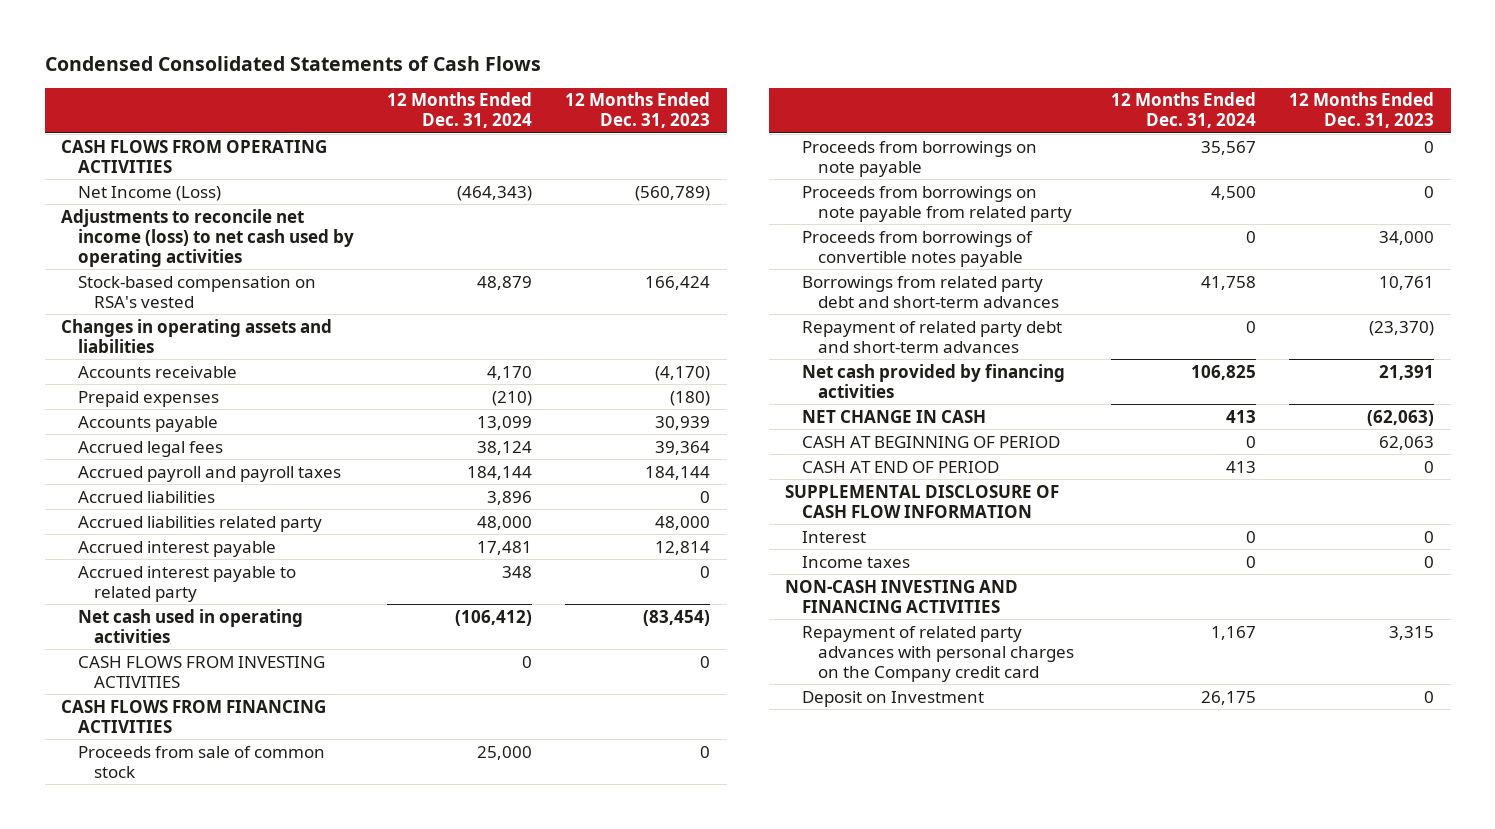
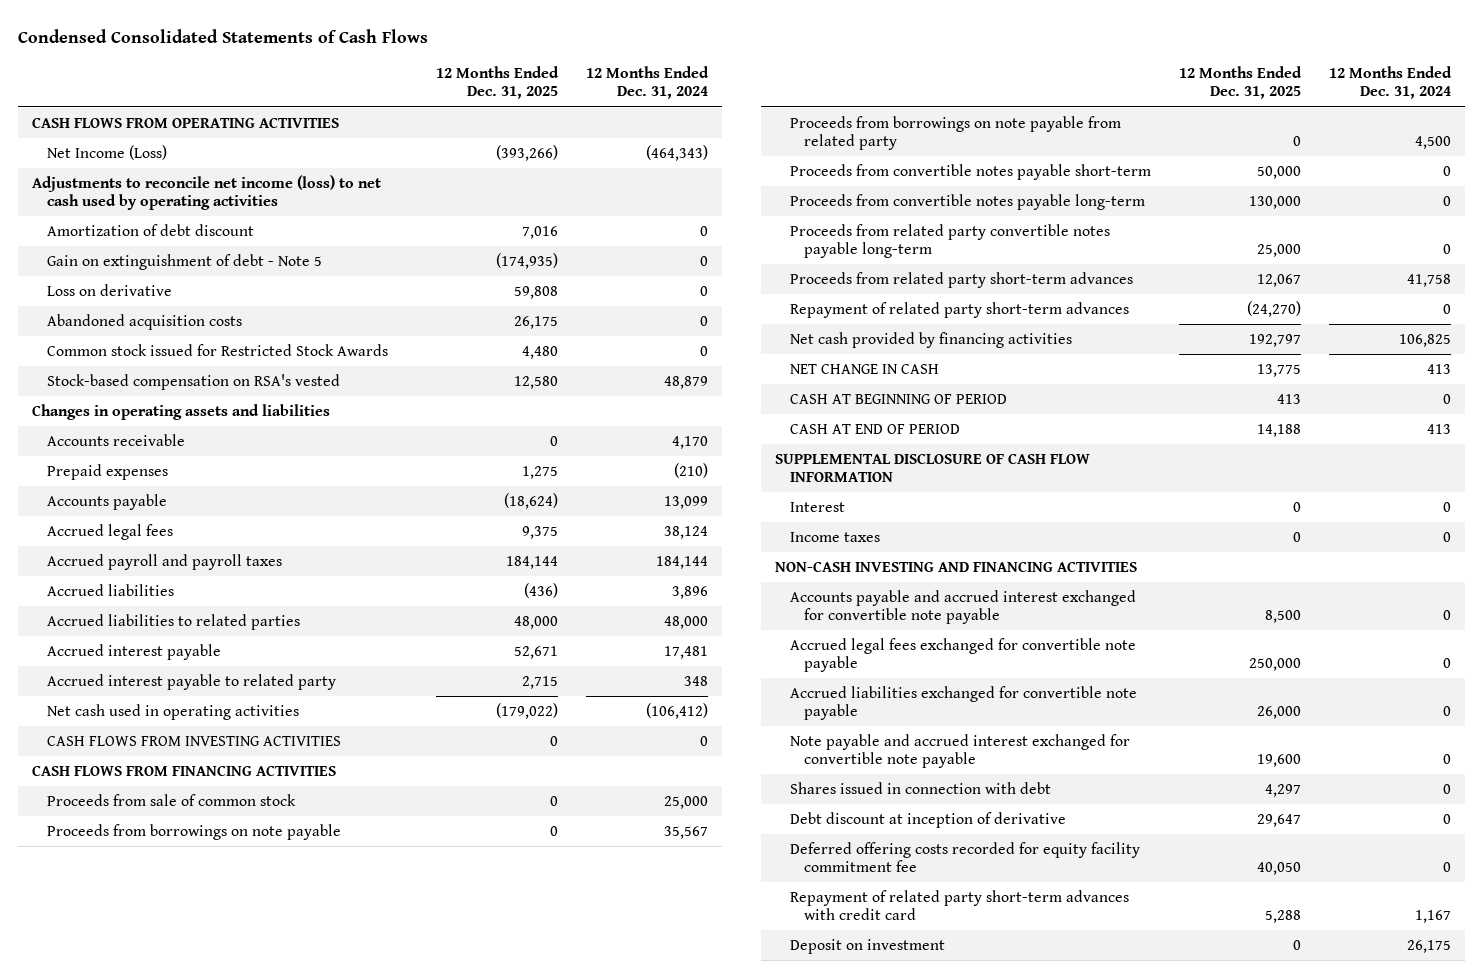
- | 12 Months Ended Dec. 31, 2024 | 12 Months Ended Dec. 31, 2023
+ | 12 Months Ended Dec. 31, 2025 | 12 Months Ended Dec. 31, 2024
+ Amortization of debt discount | 7,016 | 0
+ Gain on extinguishment of debt - Note 5 | (174,935) | 0
+ Loss on derivative | 59,808 | 0
+ Abandoned acquisition costs | 26,175 | 0
+ Common stock issued for Restricted Stock Awards | 4,480 | 0
- Accrued liabilities related party | 48,000 | 48,000
+ Accrued liabilities to related parties | 48,000 | 48,000
- Proceeds from borrowings of convertible notes payable | 0 | 34,000
- Borrowings from related party debt and short-term advances | 41,758 | 10,761
- Repayment of related party debt and short-term advances | 0 | (23,370)
+ Proceeds from convertible notes payable short-term | 50,000 | 0
+ Proceeds from convertible notes payable long-term | 130,000 | 0
+ Proceeds from related party convertible notes payable long-term | 25,000 | 0
+ Proceeds from related party short-term advances | 12,067 | 41,758
+ Repayment of related party short-term advances | (24,270) | 0
- Repayment of related party advances with personal charges on the Company credit card | 1,167 | 3,315
- Deposit on Investment | 26,175 | 0
+ Accounts payable and accrued interest exchanged for convertible note payable | 8,500 | 0
+ Accrued legal fees exchanged for convertible note payable | 250,000 | 0
+ Accrued liabilities exchanged for convertible note payable | 26,000 | 0
+ Note payable and accrued interest exchanged for convertible note payable | 19,600 | 0
+ Shares issued in connection with debt | 4,297 | 0
+ Debt discount at inception of derivative | 29,647 | 0
+ Deferred offering costs recorded for equity facility commitment fee | 40,050 | 0
+ Repayment of related party short-term advances with credit card | 5,288 | 1,167
+ Deposit on investment | 0 | 26,175

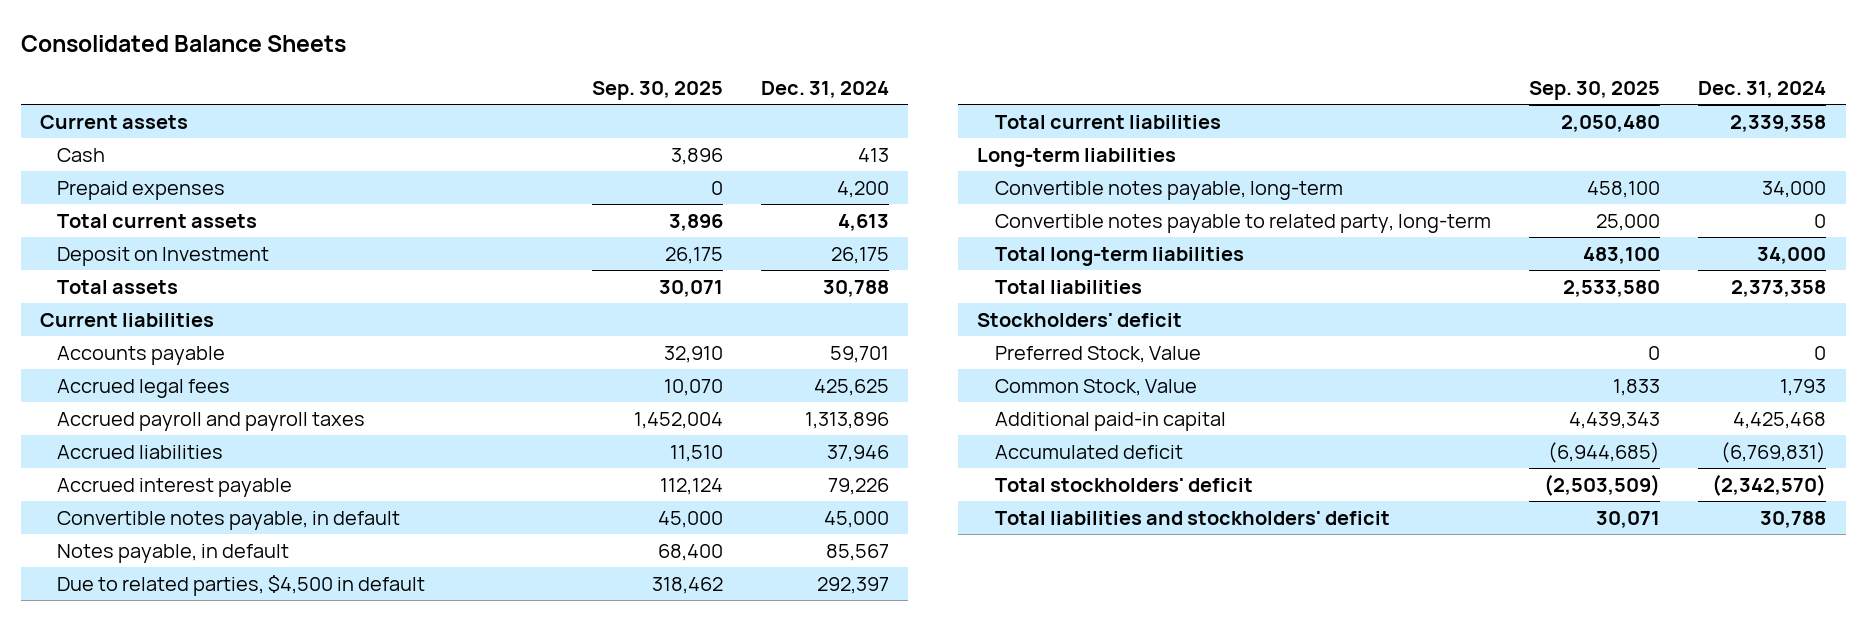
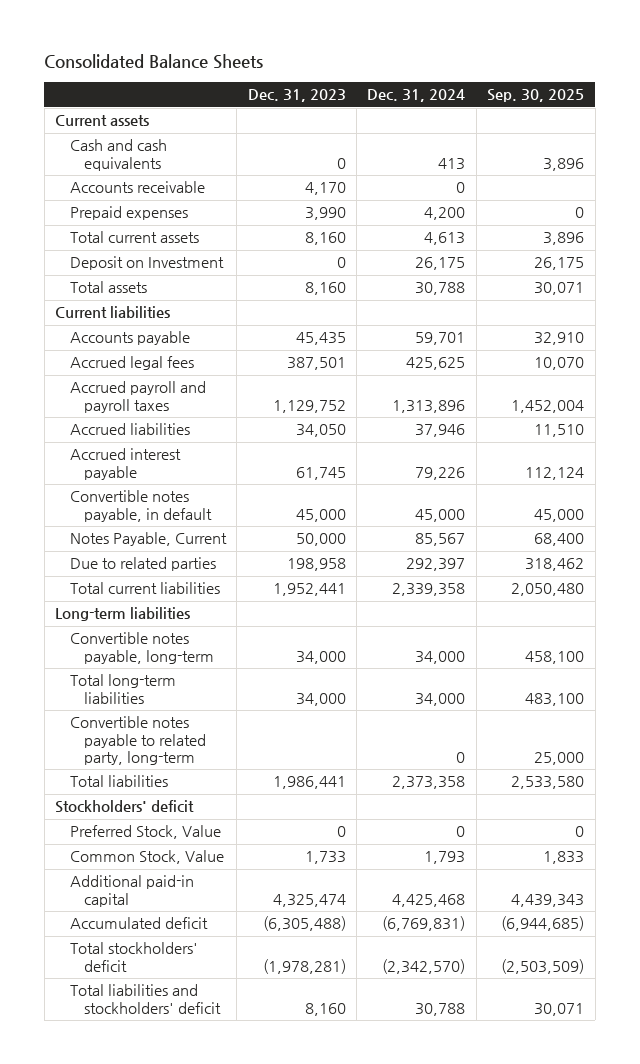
- | Sep. 30, 2025 | Dec. 31, 2024
+ | Dec. 31, 2023 | Dec. 31, 2024 | Sep. 30, 2025
- Cash | 3,896 | 413
+ Cash and cash equivalents | 0 | 413 | 3,896
+ Accounts receivable | 4,170 | 0 |
- Notes payable, in default | 68,400 | 85,567
- Due to related parties, $4,500 in default | 318,462 | 292,397
+ Notes Payable, Current | 50,000 | 85,567 | 68,400
+ Due to related parties | 198,958 | 292,397 | 318,462
moved down: Convertible notes payable to related party, long-term | | 0 | 25,000

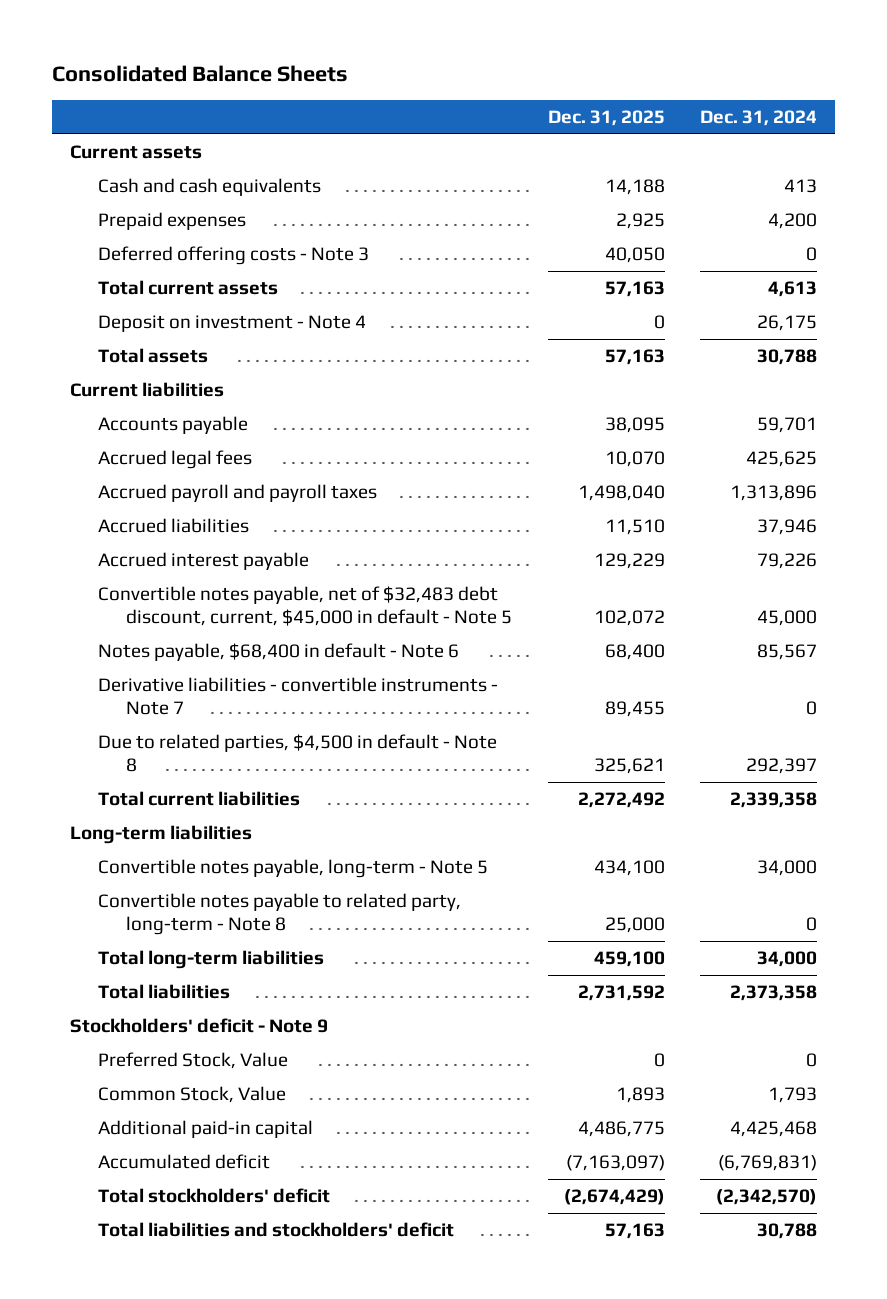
- | Dec. 31, 2023 | Dec. 31, 2024 | Sep. 30, 2025
+ | Dec. 31, 2025 | Dec. 31, 2024
- Accounts receivable | 4,170 | 0 |
+ Deferred offering costs - Note 3 | 40,050 | 0
- Deposit on Investment | 0 | 26,175 | 26,175
+ Deposit on investment - Note 4 | 0 | 26,175
- Convertible notes payable, in default | 45,000 | 45,000 | 45,000
- Notes Payable, Current | 50,000 | 85,567 | 68,400
- Due to related parties | 198,958 | 292,397 | 318,462
+ Convertible notes payable, net of $32,483 debt discount, current, $45,000 in default - Note 5 | 102,072 | 45,000
+ Notes payable, $68,400 in default - Note 6 | 68,400 | 85,567
+ Derivative liabilities - convertible instruments - Note 7 | 89,455 | 0
+ Due to related parties, $4,500 in default - Note 8 | 325,621 | 292,397
- Convertible notes payable, long-term | 34,000 | 34,000 | 458,100
+ Convertible notes payable, long-term - Note 5 | 434,100 | 34,000
+ Convertible notes payable to related party, long-term - Note 8 | 25,000 | 0
- Convertible notes payable to related party, long-term | | 0 | 25,000
- Stockholders' deficit
+ Stockholders' deficit - Note 9

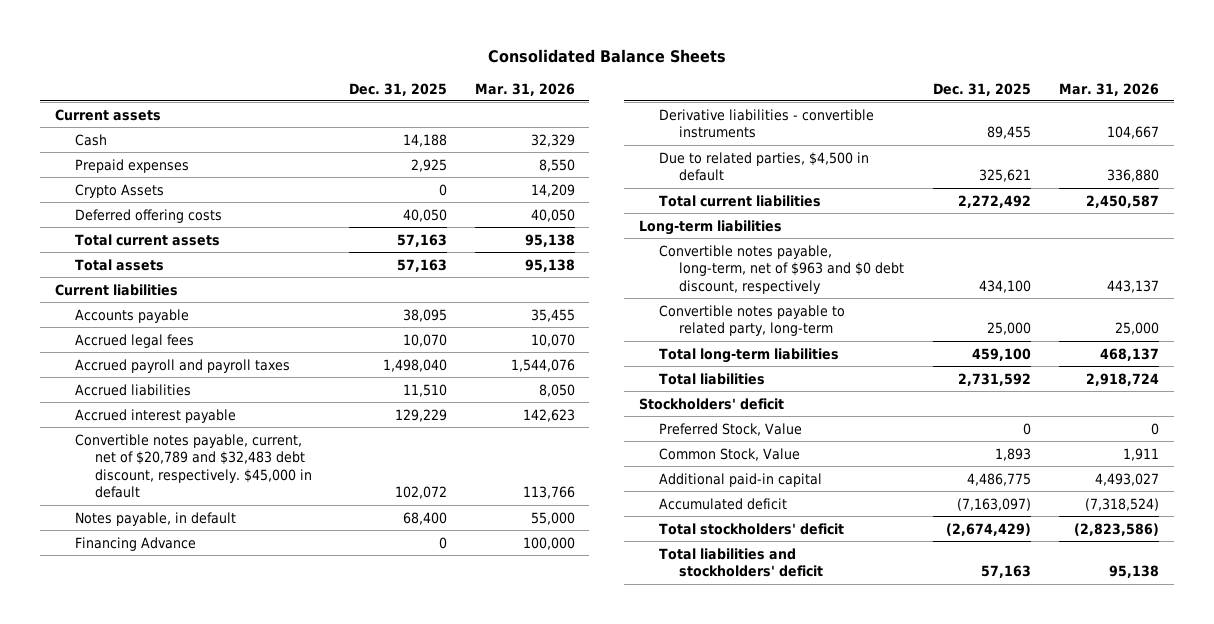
- | Dec. 31, 2025 | Dec. 31, 2024
+ | Dec. 31, 2025 | Mar. 31, 2026
- Cash and cash equivalents | 14,188 | 413
+ Cash | 14,188 | 32,329
- Deferred offering costs - Note 3 | 40,050 | 0
+ Crypto Assets | 0 | 14,209
+ Deferred offering costs | 40,050 | 40,050
- Deposit on investment - Note 4 | 0 | 26,175
- Convertible notes payable, net of $32,483 debt discount, current, $45,000 in default - Note 5 | 102,072 | 45,000
- Notes payable, $68,400 in default - Note 6 | 68,400 | 85,567
- Derivative liabilities - convertible instruments - Note 7 | 89,455 | 0
- Due to related parties, $4,500 in default - Note 8 | 325,621 | 292,397
+ Convertible notes payable, current, net of $20,789 and $32,483 debt discount, respectively. $45,000 in default | 102,072 | 113,766
+ Notes payable, in default | 68,400 | 55,000
+ Financing Advance | 0 | 100,000
+ Derivative liabilities - convertible instruments | 89,455 | 104,667
+ Due to related parties, $4,500 in default | 325,621 | 336,880
- Convertible notes payable, long-term - Note 5 | 434,100 | 34,000
- Convertible notes payable to related party, long-term - Note 8 | 25,000 | 0
+ Convertible notes payable, long-term, net of $963 and $0 debt discount, respectively | 434,100 | 443,137
+ Convertible notes payable to related party, long-term | 25,000 | 25,000
- Stockholders' deficit - Note 9
+ Stockholders' deficit

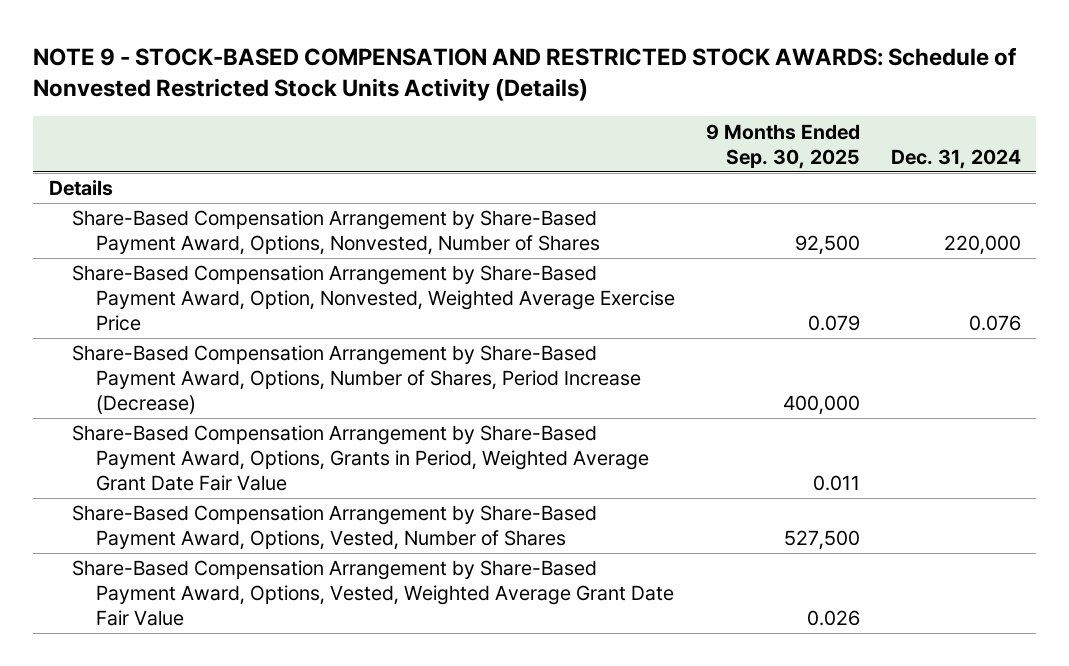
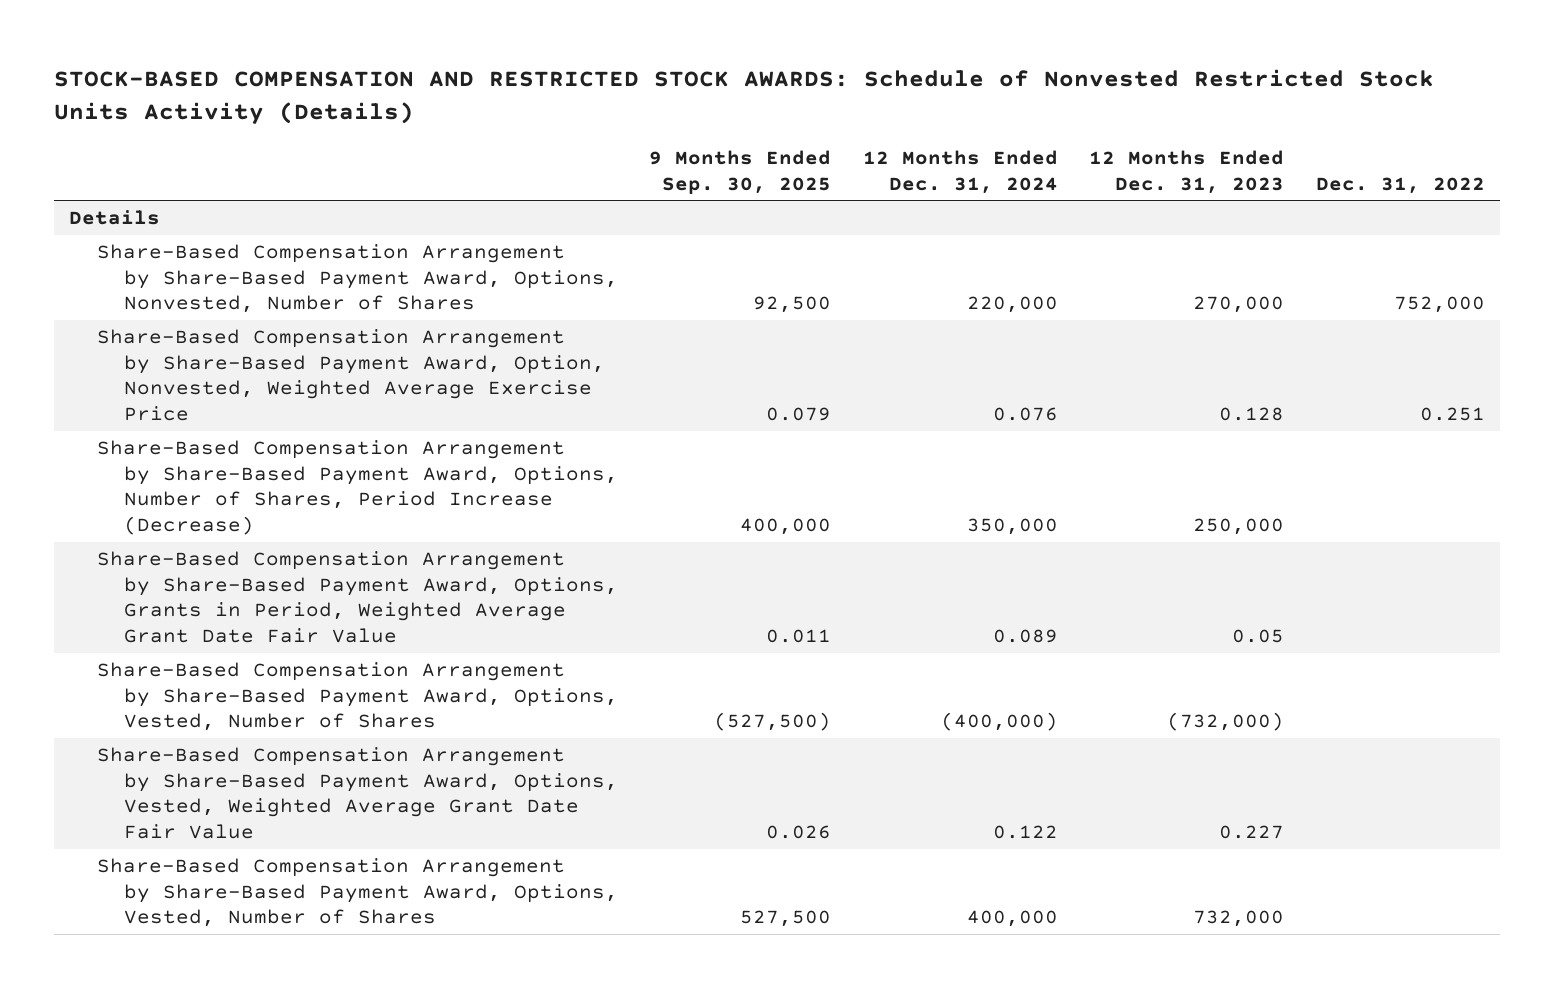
- NOTE 9 - STOCK-BASED COMPENSATION AND RESTRICTED STOCK AWARDS: Schedule of Nonvested Restricted Stock Units Activity (Details)
+ STOCK-BASED COMPENSATION AND RESTRICTED STOCK AWARDS: Schedule of Nonvested Restricted Stock Units Activity (Details)
- | 9 Months Ended Sep. 30, 2025 | Dec. 31, 2024
+ | 9 Months Ended Sep. 30, 2025 | 12 Months Ended Dec. 31, 2024 | 12 Months Ended Dec. 31, 2023 | Dec. 31, 2022
+ Share-Based Compensation Arrangement by Share-Based Payment Award, Options, Vested, Number of Shares | (527,500) | (400,000) | (732,000) |
moved down: Share-Based Compensation Arrangement by Share-Based Payment Award, Options, Vested, Number of Shares | 527,500 | 400,000 | 732,000 |

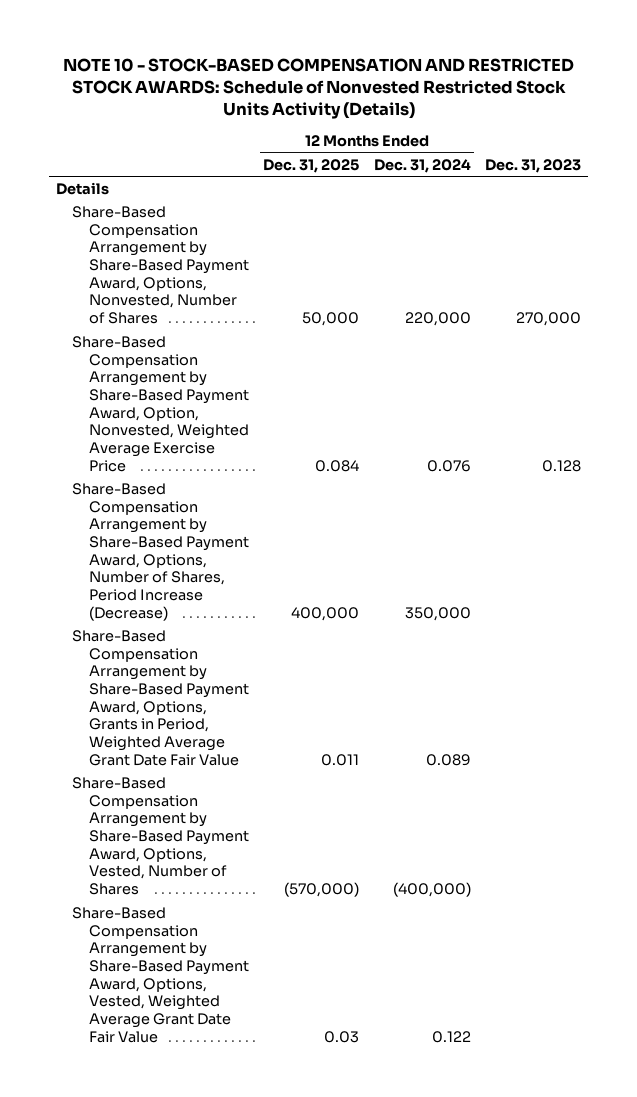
- STOCK-BASED COMPENSATION AND RESTRICTED STOCK AWARDS: Schedule of Nonvested Restricted Stock Units Activity (Details)
+ NOTE 10 - STOCK-BASED COMPENSATION AND RESTRICTED STOCK AWARDS: Schedule of Nonvested Restricted Stock Units Activity (Details)
- | 9 Months Ended Sep. 30, 2025 | 12 Months Ended Dec. 31, 2024 | 12 Months Ended Dec. 31, 2023 | Dec. 31, 2022
+ | 12 Months Ended Dec. 31, 2025 | 12 Months Ended Dec. 31, 2024 | Dec. 31, 2023
- Share-Based Compensation Arrangement by Share-Based Payment Award, Options, Vested, Number of Shares | 527,500 | 400,000 | 732,000 |

